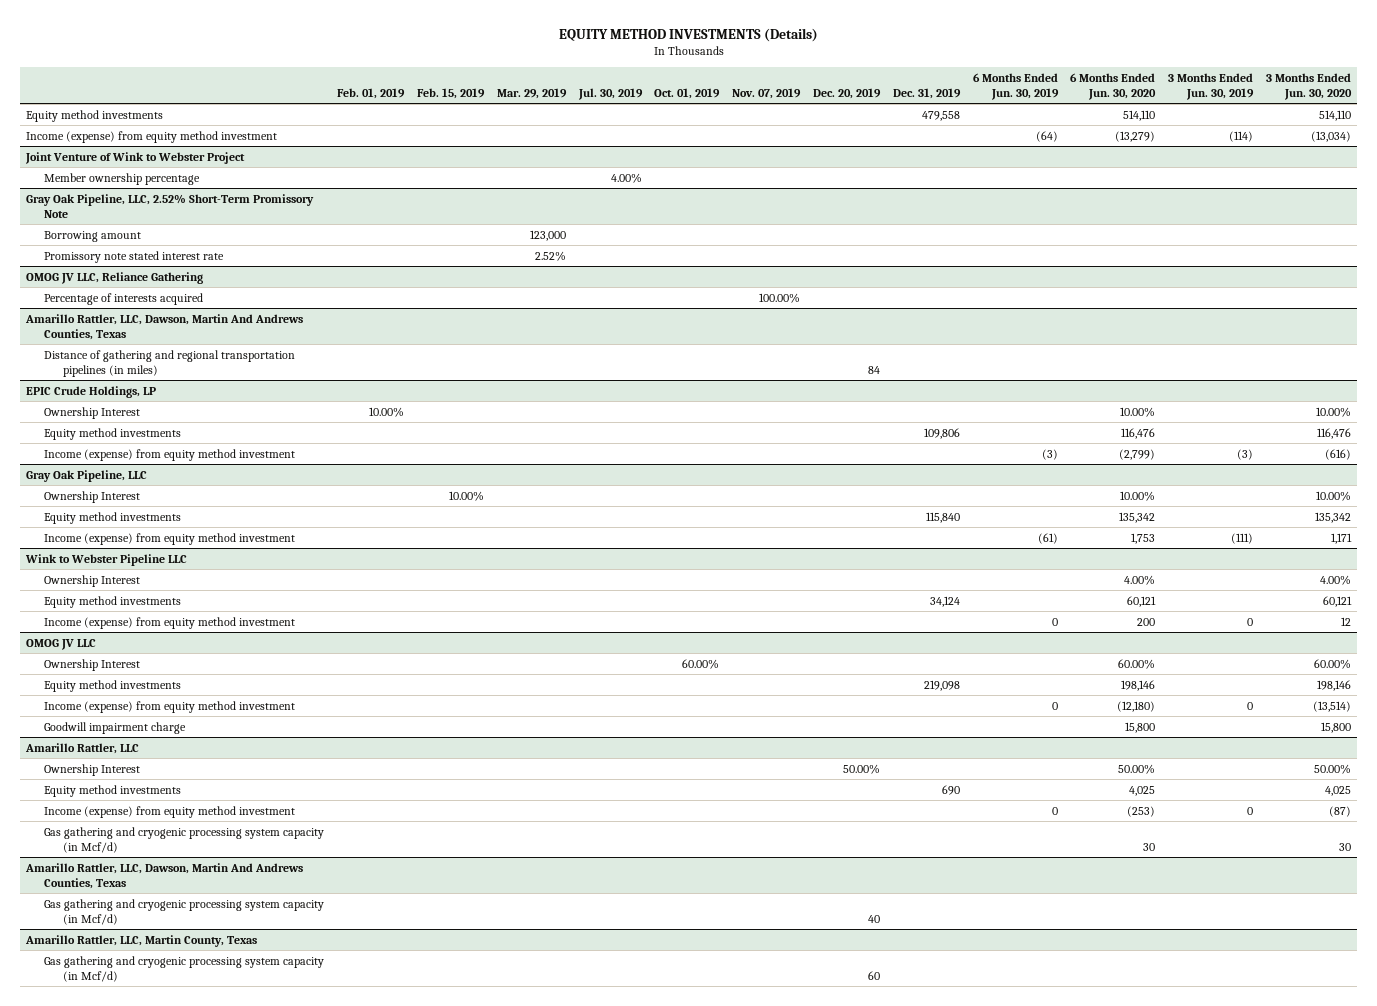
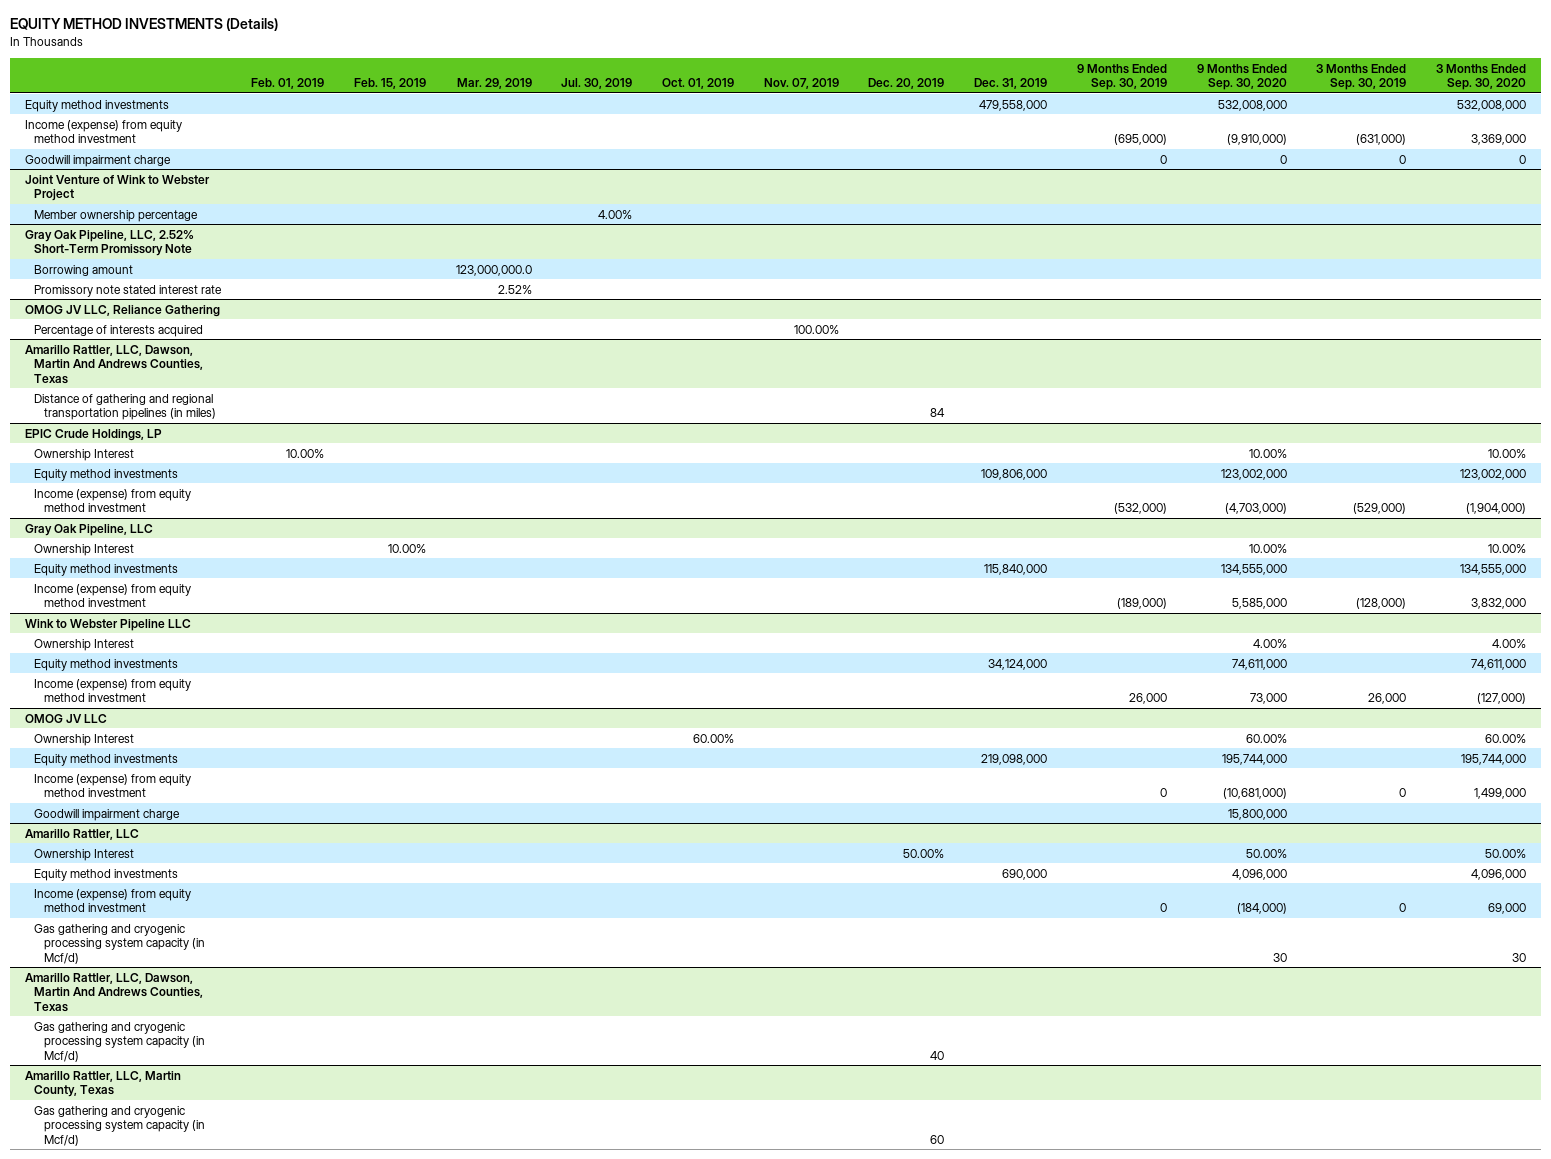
- | Feb. 01, 2019 | Feb. 15, 2019 | Mar. 29, 2019 | Jul. 30, 2019 | Oct. 01, 2019 | Nov. 07, 2019 | Dec. 20, 2019 | Dec. 31, 2019 | 6 Months Ended Jun. 30, 2019 | 6 Months Ended Jun. 30, 2020 | 3 Months Ended Jun. 30, 2019 | 3 Months Ended Jun. 30, 2020
+ | Feb. 01, 2019 | Feb. 15, 2019 | Mar. 29, 2019 | Jul. 30, 2019 | Oct. 01, 2019 | Nov. 07, 2019 | Dec. 20, 2019 | Dec. 31, 2019 | 9 Months Ended Sep. 30, 2019 | 9 Months Ended Sep. 30, 2020 | 3 Months Ended Sep. 30, 2019 | 3 Months Ended Sep. 30, 2020
- Equity method investments | | | | | | | | 479,558 | | 514,110 | | 514,110
+ Equity method investments | | | | | | | | 479,558,000 | | 532,008,000 | | 532,008,000
+ Goodwill impairment charge | | | | | | | | | 0 | 0 | 0 | 0
@ Gray Oak Pipeline, LLC, 2.52% Short-Term Promissory Note
- Borrowing amount | | | 123,000 | | | | | | | | |
+ Borrowing amount | | | 123,000,000.0 | | | | | | | | |
@ EPIC Crude Holdings, LP
- Equity method investments | | | | | | | | 109,806 | | 116,476 | | 116,476
+ Equity method investments | | | | | | | | 109,806,000 | | 123,002,000 | | 123,002,000
@ Gray Oak Pipeline, LLC
- Equity method investments | | | | | | | | 115,840 | | 135,342 | | 135,342
+ Equity method investments | | | | | | | | 115,840,000 | | 134,555,000 | | 134,555,000
@ Wink to Webster Pipeline LLC
- Equity method investments | | | | | | | | 34,124 | | 60,121 | | 60,121
+ Equity method investments | | | | | | | | 34,124,000 | | 74,611,000 | | 74,611,000
@ OMOG JV LLC
- Equity method investments | | | | | | | | 219,098 | | 198,146 | | 198,146
+ Equity method investments | | | | | | | | 219,098,000 | | 195,744,000 | | 195,744,000
@ Amarillo Rattler, LLC
- Equity method investments | | | | | | | | 690 | | 4,025 | | 4,025
+ Equity method investments | | | | | | | | 690,000 | | 4,096,000 | | 4,096,000

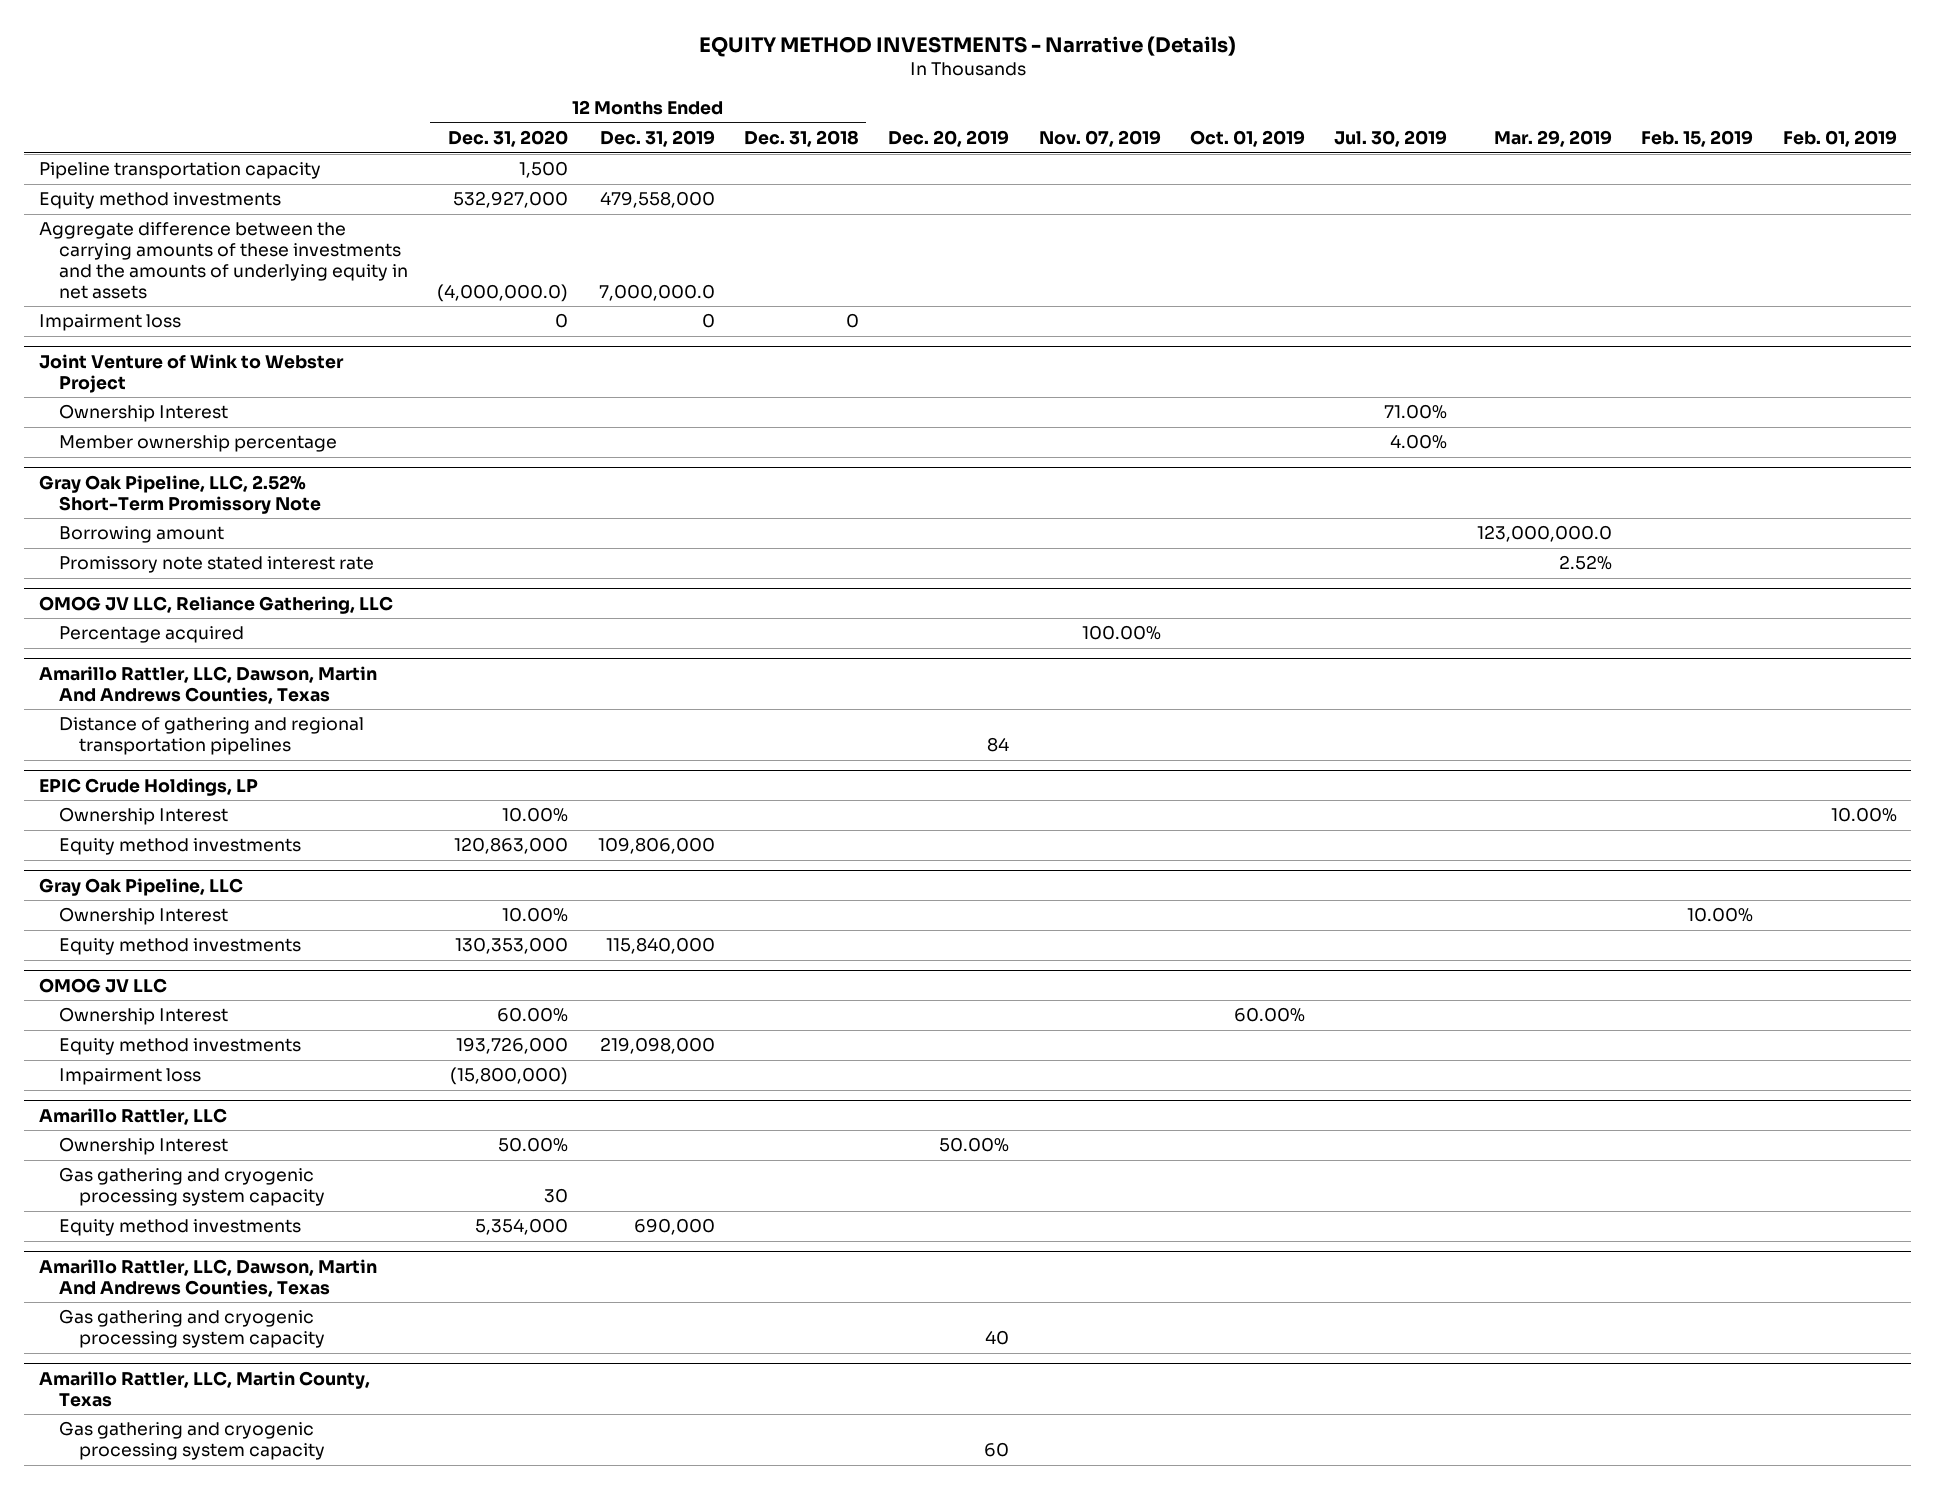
- EQUITY METHOD INVESTMENTS (Details)
+ EQUITY METHOD INVESTMENTS - Narrative (Details)
- | Feb. 01, 2019 | Feb. 15, 2019 | Mar. 29, 2019 | Jul. 30, 2019 | Oct. 01, 2019 | Nov. 07, 2019 | Dec. 20, 2019 | Dec. 31, 2019 | 9 Months Ended Sep. 30, 2019 | 9 Months Ended Sep. 30, 2020 | 3 Months Ended Sep. 30, 2019 | 3 Months Ended Sep. 30, 2020
+ | 12 Months Ended Dec. 31, 2020 | 12 Months Ended Dec. 31, 2019 | 12 Months Ended Dec. 31, 2018 | Dec. 20, 2019 | Nov. 07, 2019 | Oct. 01, 2019 | Jul. 30, 2019 | Mar. 29, 2019 | Feb. 15, 2019 | Feb. 01, 2019
+ Pipeline transportation capacity | 1,500 | | | | | | | | |
- Income (expense) from equity method investment | | | | | | | | | (695,000) | (9,910,000) | (631,000) | 3,369,000
- Goodwill impairment charge | | | | | | | | | 0 | 0 | 0 | 0
+ Aggregate difference between the carrying amounts of these investments and the amounts of underlying equity in net assets | (4,000,000.0) | 7,000,000.0 | | | | | | | |
+ Impairment loss | 0 | 0 | 0 | | | | | | |
@ Joint Venture of Wink to Webster Project
+ Ownership Interest | | | | | | | 71.00% | | |
- OMOG JV LLC, Reliance Gathering
- Percentage of interests acquired | | | | | | 100.00% | | | | | |
+ OMOG JV LLC, Reliance Gathering, LLC
+ Percentage acquired | | | | | 100.00% | | | | |
@ Amarillo Rattler, LLC, Dawson, Martin And Andrews Counties, Texas
- Distance of gathering and regional transportation pipelines (in miles) | | | | | | | 84 | | | | |
+ Distance of gathering and regional transportation pipelines | | | | 84 | | | | | |
@ EPIC Crude Holdings, LP
- Income (expense) from equity method investment | | | | | | | | | (532,000) | (4,703,000) | (529,000) | (1,904,000)
@ Gray Oak Pipeline, LLC
- Income (expense) from equity method investment | | | | | | | | | (189,000) | 5,585,000 | (128,000) | 3,832,000
- Wink to Webster Pipeline LLC
- Ownership Interest | | | | | | | | | | 4.00% | | 4.00%
- Equity method investments | | | | | | | | 34,124,000 | | 74,611,000 | | 74,611,000
- Income (expense) from equity method investment | | | | | | | | | 26,000 | 73,000 | 26,000 | (127,000)
@ OMOG JV LLC
- Income (expense) from equity method investment | | | | | | | | | 0 | (10,681,000) | 0 | 1,499,000
- Goodwill impairment charge | | | | | | | | | | 15,800,000 | |
+ Impairment loss | (15,800,000) | | | | | | | | |
@ Amarillo Rattler, LLC
+ Gas gathering and cryogenic processing system capacity | 30 | | | | | | | | |
- Income (expense) from equity method investment | | | | | | | | | 0 | (184,000) | 0 | 69,000
- Gas gathering and cryogenic processing system capacity (in Mcf/d) | | | | | | | | | | 30 | | 30
@ Amarillo Rattler, LLC, Dawson, Martin And Andrews Counties, Texas
- Gas gathering and cryogenic processing system capacity (in Mcf/d) | | | | | | | 40 | | | | |
+ Gas gathering and cryogenic processing system capacity | | | | 40 | | | | | |
@ Amarillo Rattler, LLC, Martin County, Texas
- Gas gathering and cryogenic processing system capacity (in Mcf/d) | | | | | | | 60 | | | | |
+ Gas gathering and cryogenic processing system capacity | | | | 60 | | | | | |

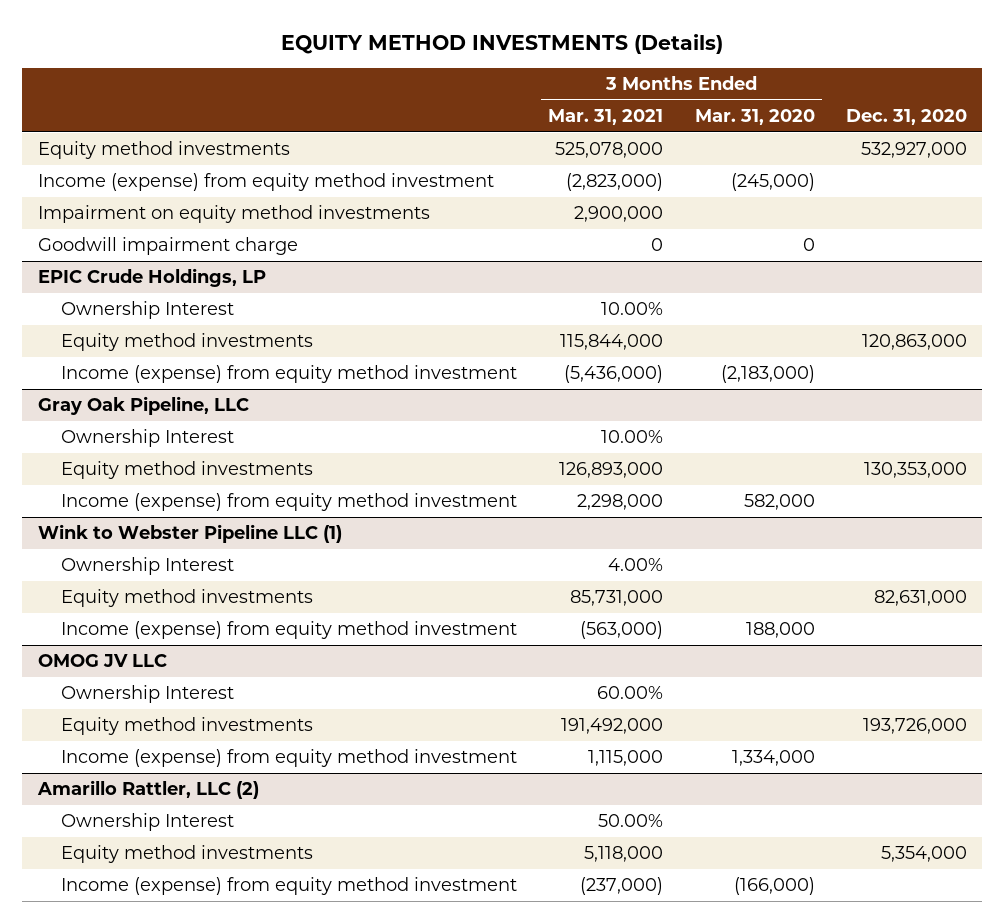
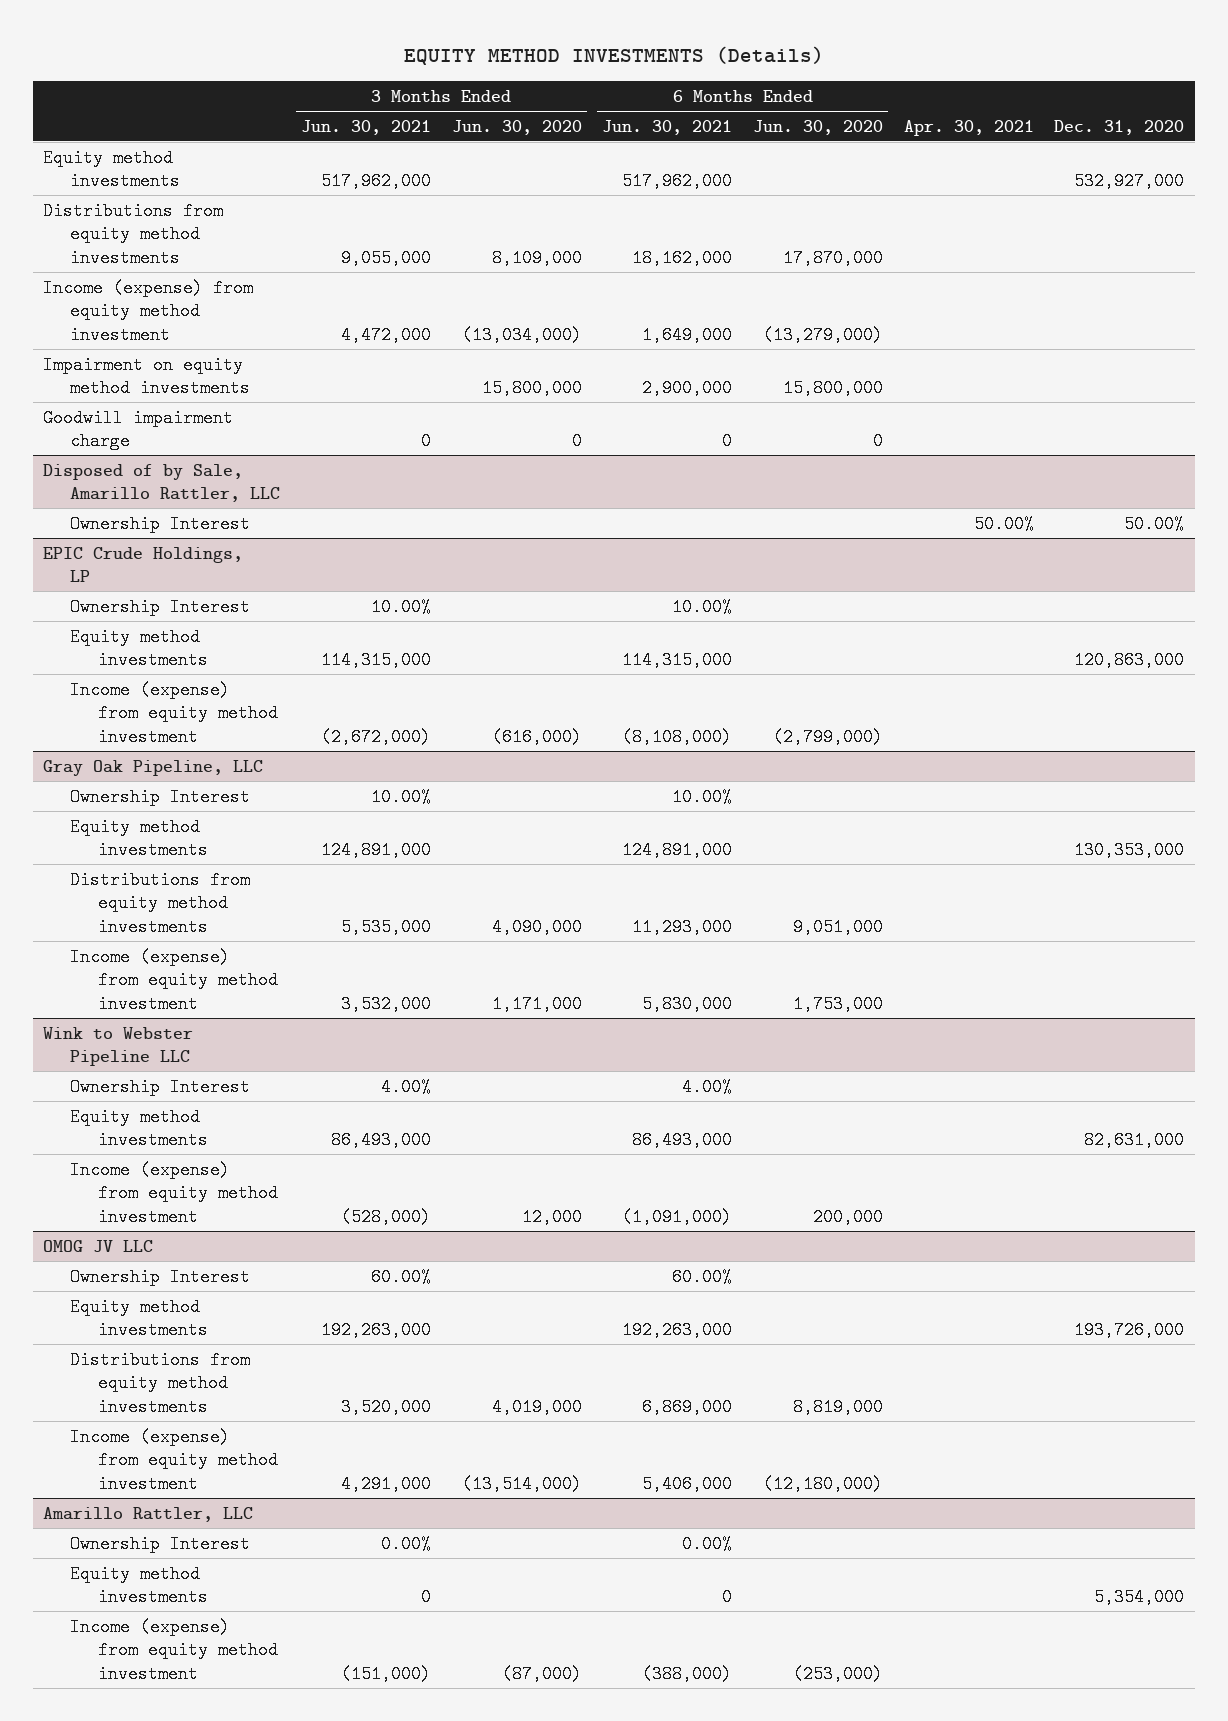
- | 3 Months Ended Mar. 31, 2021 | 3 Months Ended Mar. 31, 2020 | Dec. 31, 2020
+ | 3 Months Ended Jun. 30, 2021 | 3 Months Ended Jun. 30, 2020 | 6 Months Ended Jun. 30, 2021 | 6 Months Ended Jun. 30, 2020 | Apr. 30, 2021 | Dec. 31, 2020
+ Distributions from equity method investments | 9,055,000 | 8,109,000 | 18,162,000 | 17,870,000 | |
+ Disposed of by Sale, Amarillo Rattler, LLC
+ Ownership Interest | | | | | 50.00% | 50.00%
@ Gray Oak Pipeline, LLC
+ Distributions from equity method investments | 5,535,000 | 4,090,000 | 11,293,000 | 9,051,000 | |
- Wink to Webster Pipeline LLC (1)
+ Wink to Webster Pipeline LLC
@ OMOG JV LLC
+ Distributions from equity method investments | 3,520,000 | 4,019,000 | 6,869,000 | 8,819,000 | |
- Amarillo Rattler, LLC (2)
+ Amarillo Rattler, LLC

